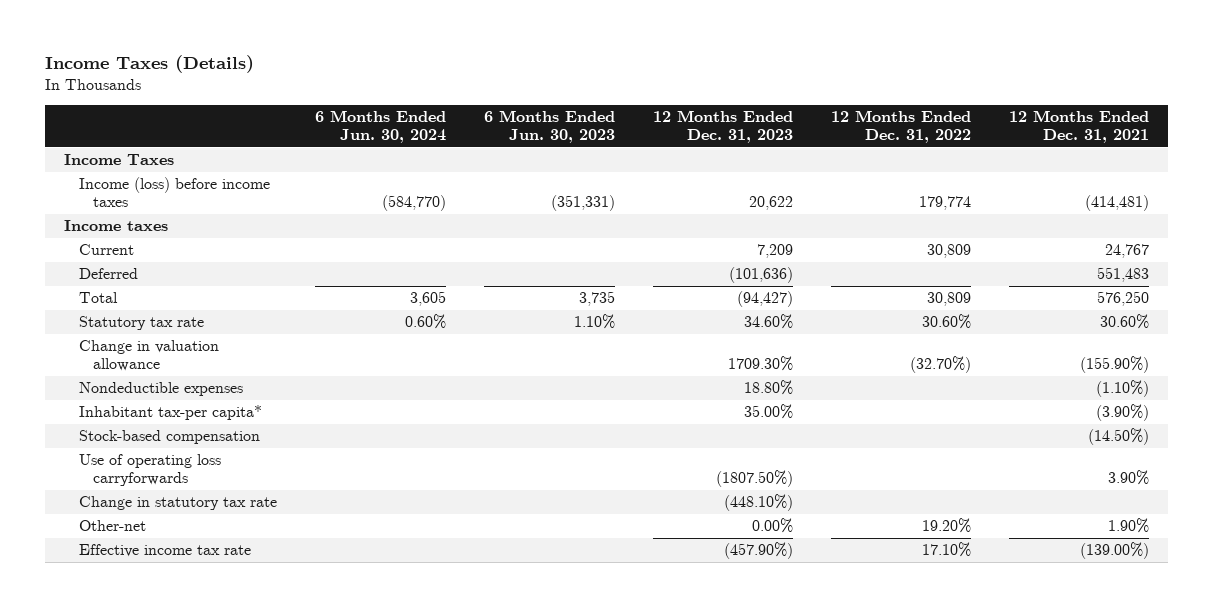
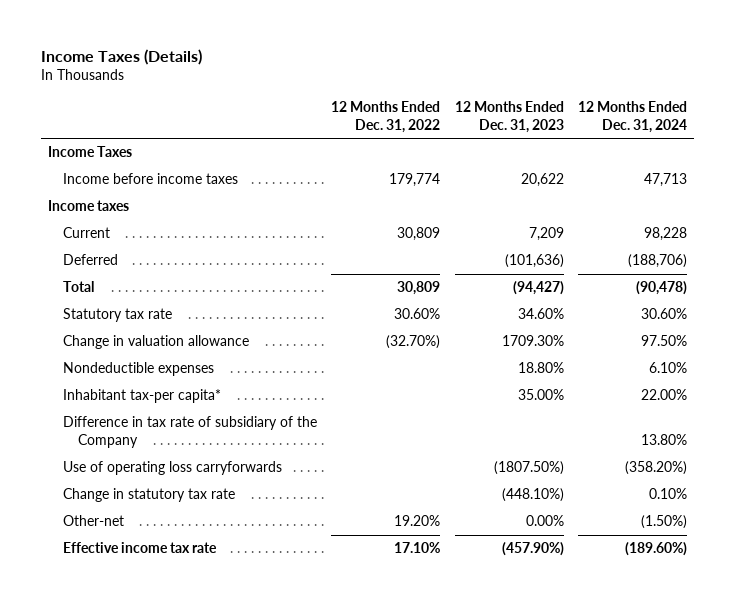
- | 6 Months Ended Jun. 30, 2024 | 6 Months Ended Jun. 30, 2023 | 12 Months Ended Dec. 31, 2023 | 12 Months Ended Dec. 31, 2022 | 12 Months Ended Dec. 31, 2021
+ | 12 Months Ended Dec. 31, 2022 | 12 Months Ended Dec. 31, 2023 | 12 Months Ended Dec. 31, 2024
- Income (loss) before income taxes | (584,770) | (351,331) | 20,622 | 179,774 | (414,481)
+ Income before income taxes | 179,774 | 20,622 | 47,713
- Stock-based compensation | | | | | (14.50%)
+ Difference in tax rate of subsidiary of the Company | | | 13.80%

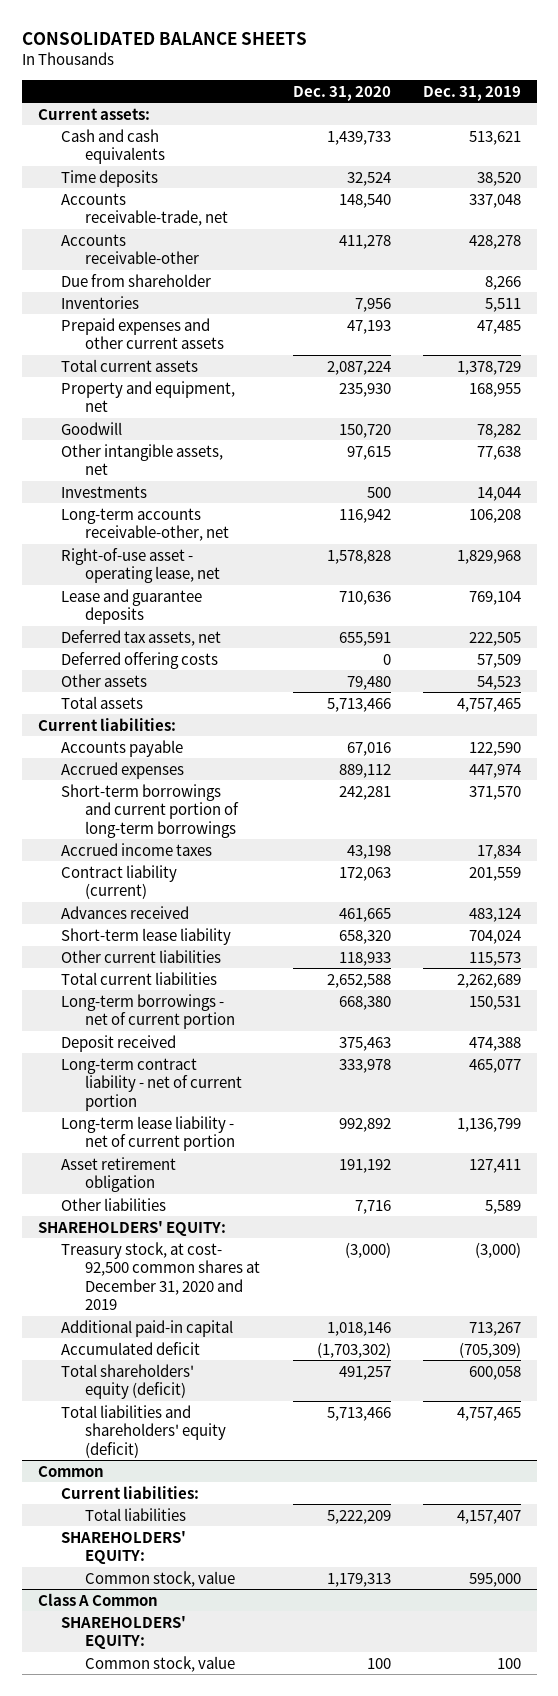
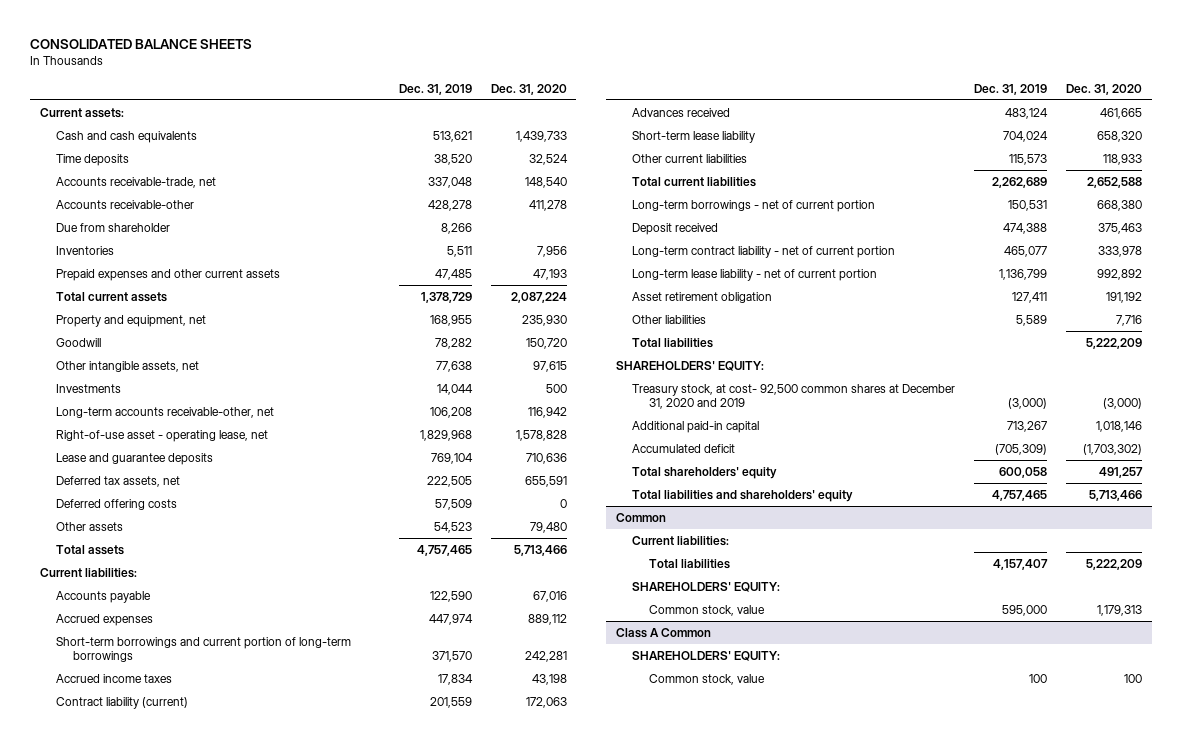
- | Dec. 31, 2020 | Dec. 31, 2019
+ | Dec. 31, 2019 | Dec. 31, 2020
+ Total liabilities | | 5,222,209
- Total shareholders' equity (deficit) | 491,257 | 600,058
- Total liabilities and shareholders' equity (deficit) | 5,713,466 | 4,757,465
+ Total shareholders' equity | 600,058 | 491,257
+ Total liabilities and shareholders' equity | 4,757,465 | 5,713,466

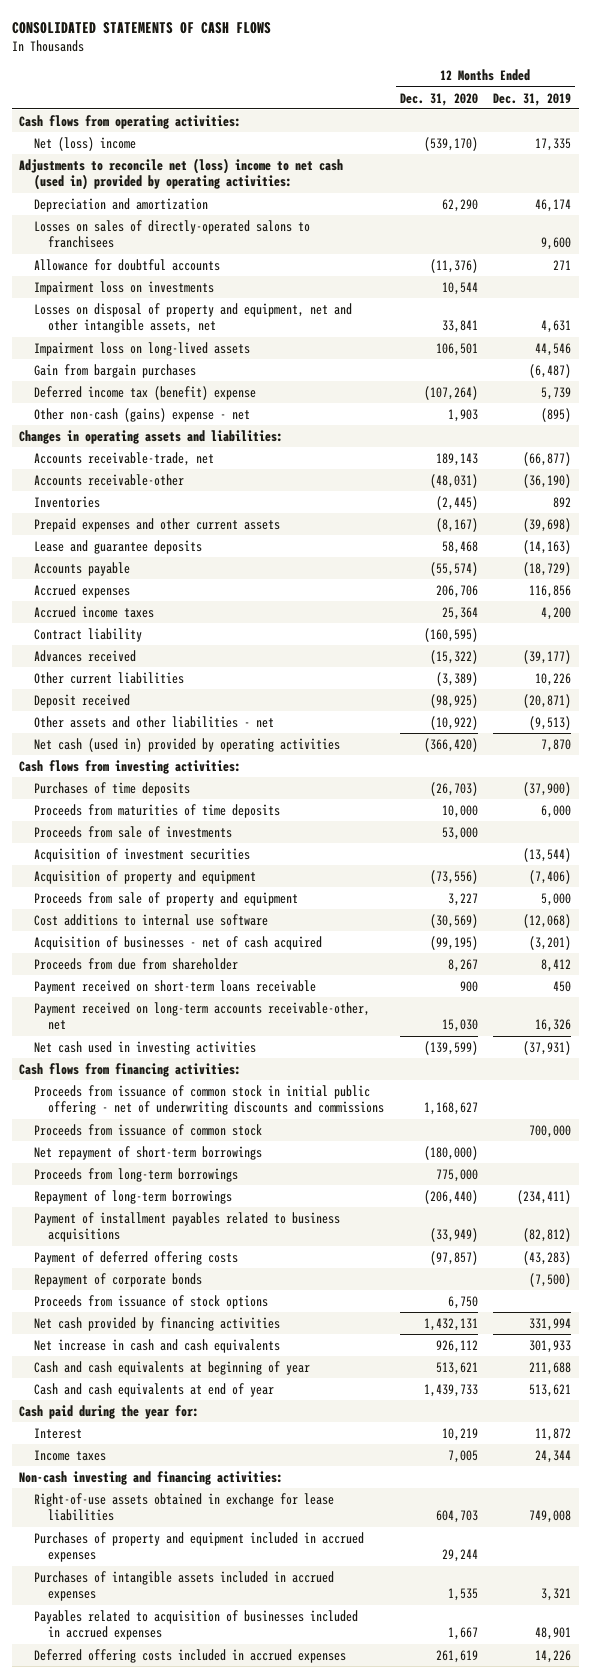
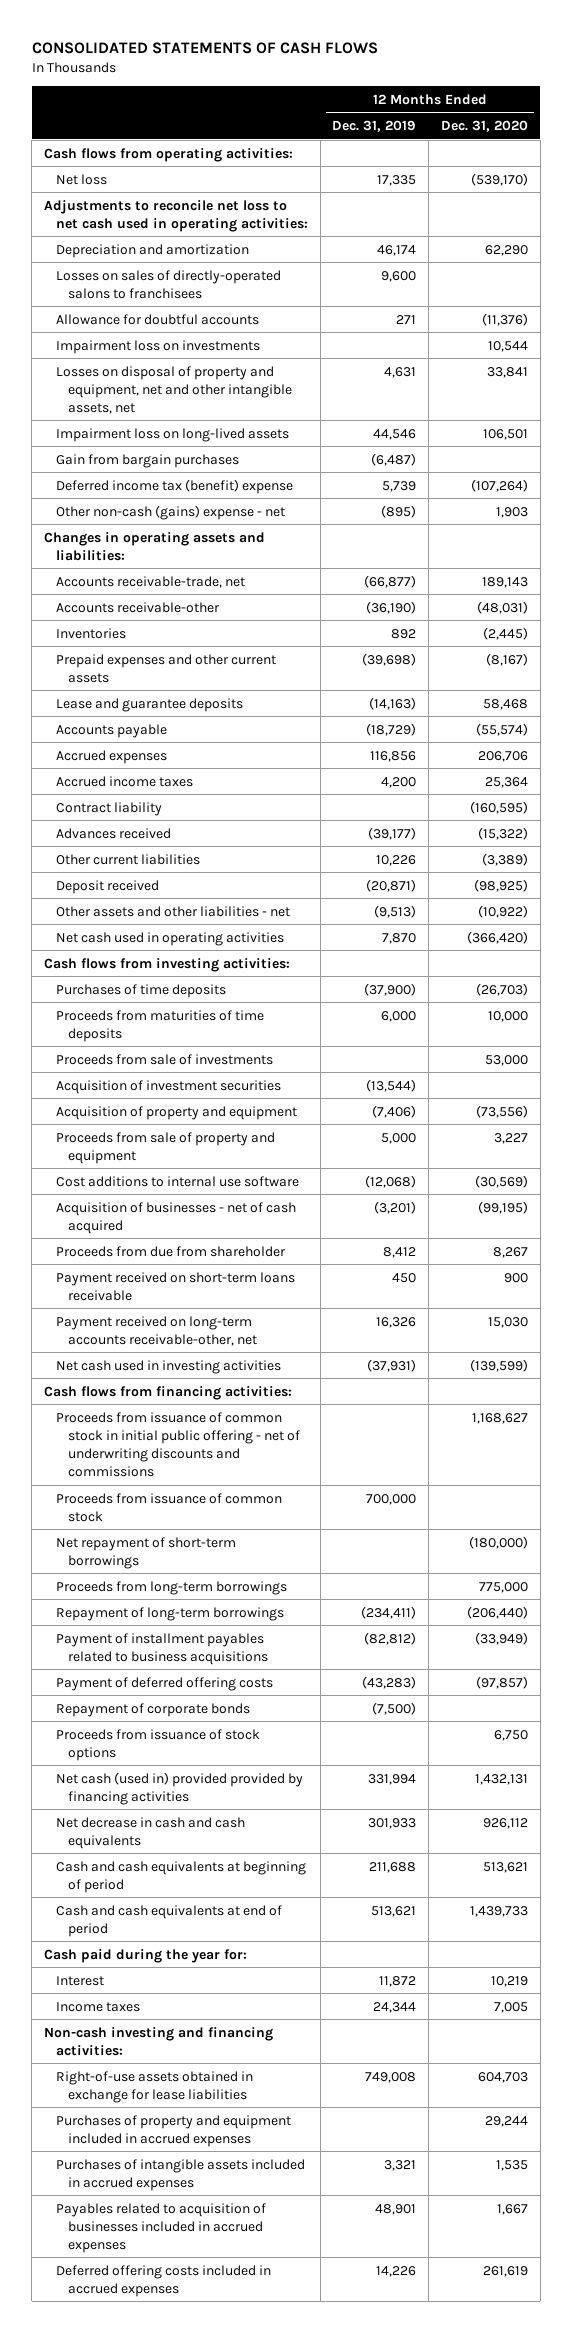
- | 12 Months Ended Dec. 31, 2020 | 12 Months Ended Dec. 31, 2019
+ | 12 Months Ended Dec. 31, 2019 | 12 Months Ended Dec. 31, 2020
- Net (loss) income | (539,170) | 17,335
- Adjustments to reconcile net (loss) income to net cash (used in) provided by operating activities:
+ Net loss | 17,335 | (539,170)
+ Adjustments to reconcile net loss to net cash used in operating activities:
- Net cash (used in) provided by operating activities | (366,420) | 7,870
+ Net cash used in operating activities | 7,870 | (366,420)
- Net cash provided by financing activities | 1,432,131 | 331,994
- Net increase in cash and cash equivalents | 926,112 | 301,933
- Cash and cash equivalents at beginning of year | 513,621 | 211,688
- Cash and cash equivalents at end of year | 1,439,733 | 513,621
+ Net cash (used in) provided provided by financing activities | 331,994 | 1,432,131
+ Net decrease in cash and cash equivalents | 301,933 | 926,112
+ Cash and cash equivalents at beginning of period | 211,688 | 513,621
+ Cash and cash equivalents at end of period | 513,621 | 1,439,733

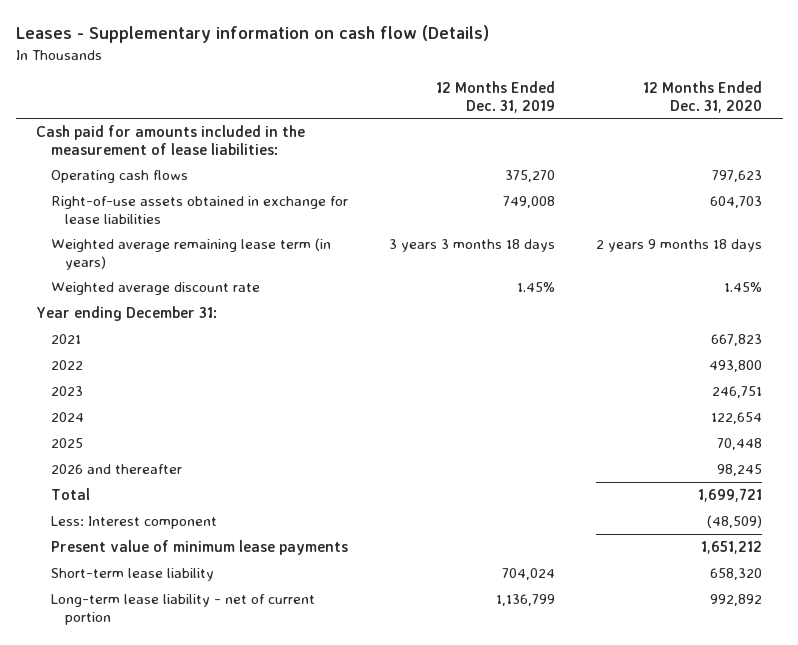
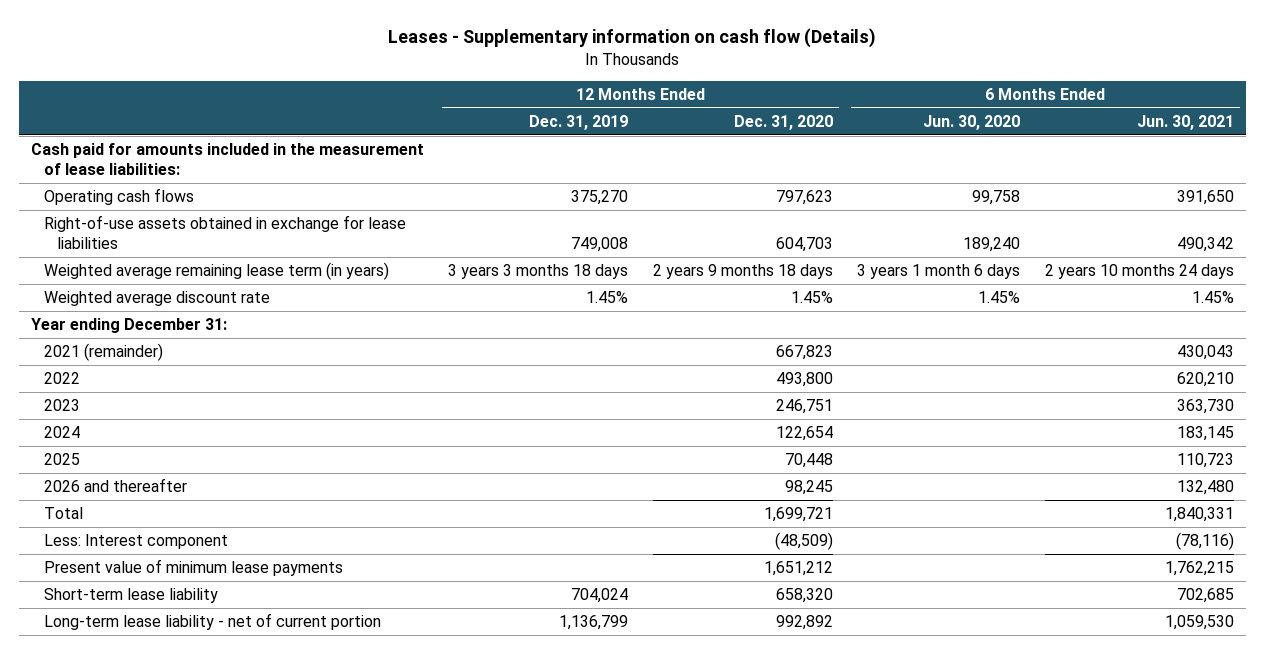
- | 12 Months Ended Dec. 31, 2019 | 12 Months Ended Dec. 31, 2020
+ | 12 Months Ended Dec. 31, 2019 | 12 Months Ended Dec. 31, 2020 | 6 Months Ended Jun. 30, 2020 | 6 Months Ended Jun. 30, 2021
- 2021 | | 667,823
+ 2021 (remainder) | | 667,823 | | 430,043

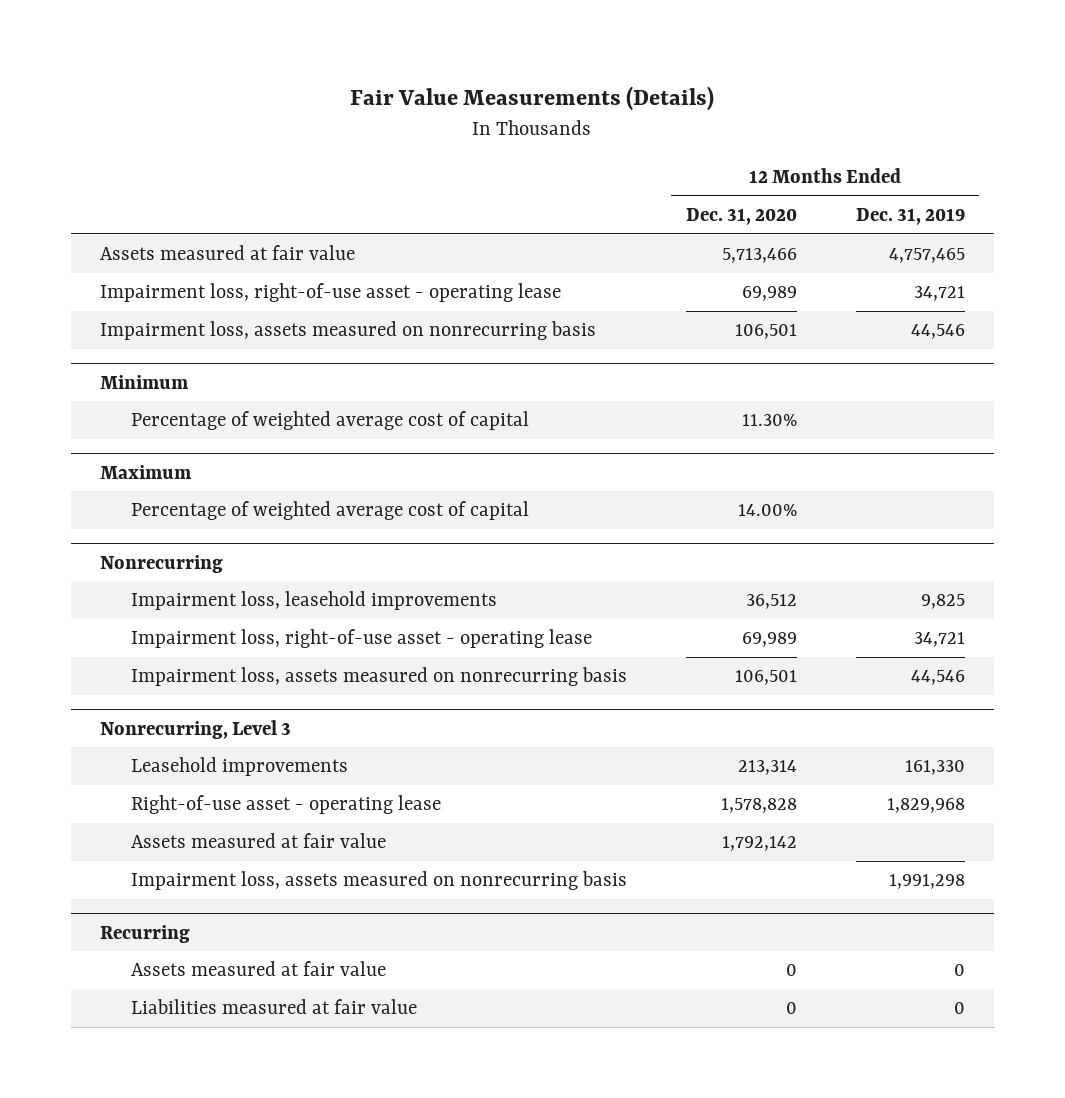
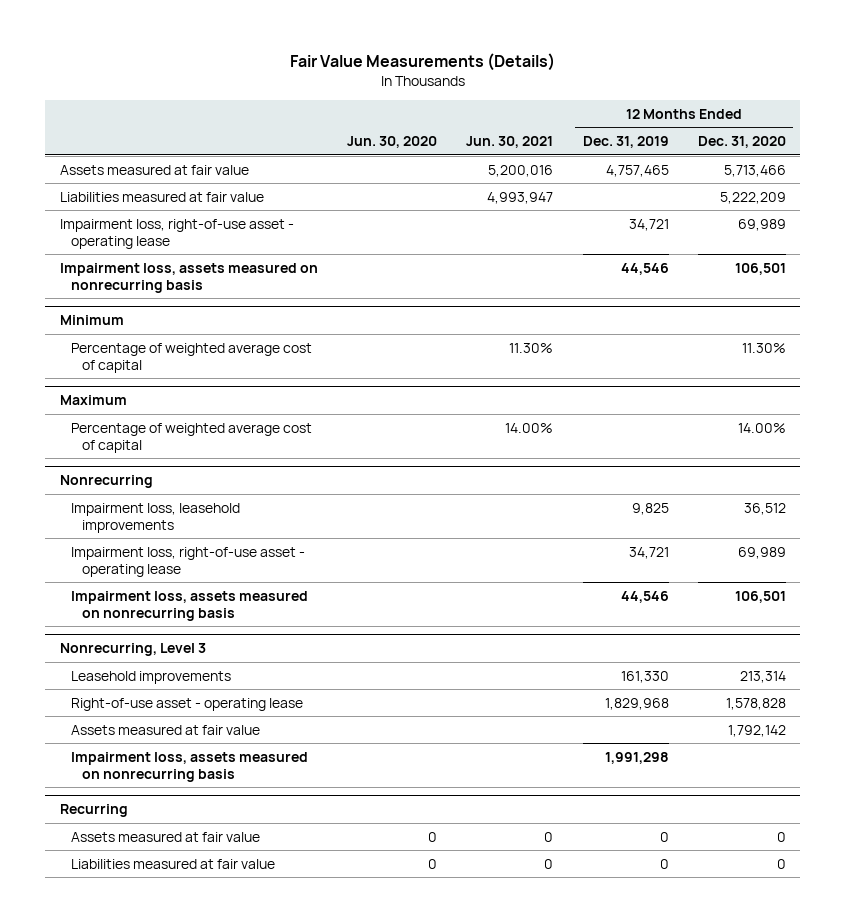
- | 12 Months Ended Dec. 31, 2020 | 12 Months Ended Dec. 31, 2019
+ | Jun. 30, 2020 | Jun. 30, 2021 | 12 Months Ended Dec. 31, 2019 | 12 Months Ended Dec. 31, 2020
+ Liabilities measured at fair value | | 4,993,947 | | 5,222,209

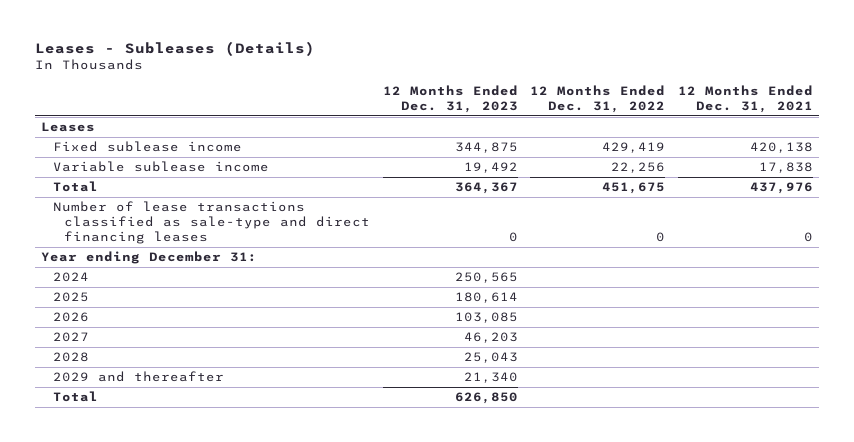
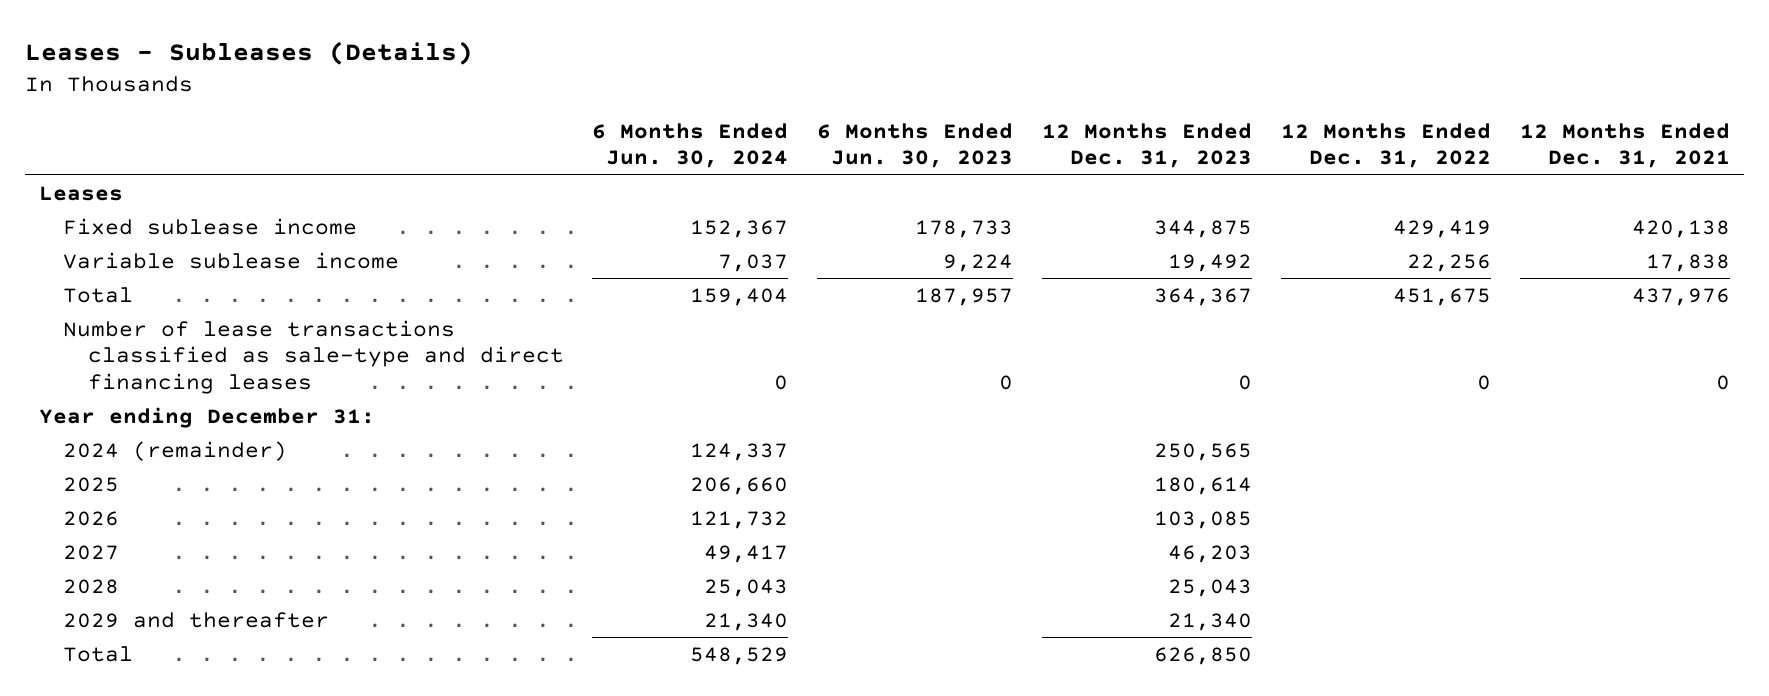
- | 12 Months Ended Dec. 31, 2023 | 12 Months Ended Dec. 31, 2022 | 12 Months Ended Dec. 31, 2021
+ | 6 Months Ended Jun. 30, 2024 | 6 Months Ended Jun. 30, 2023 | 12 Months Ended Dec. 31, 2023 | 12 Months Ended Dec. 31, 2022 | 12 Months Ended Dec. 31, 2021
- 2024 | 250,565 | |
+ 2024 (remainder) | 124,337 | | 250,565 | |

